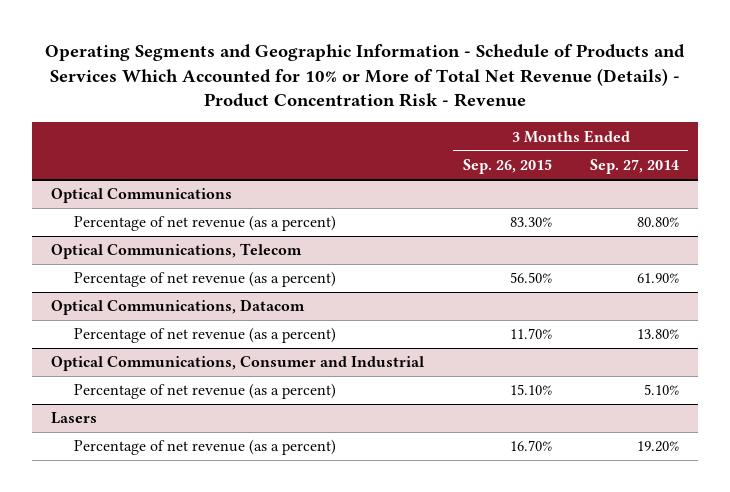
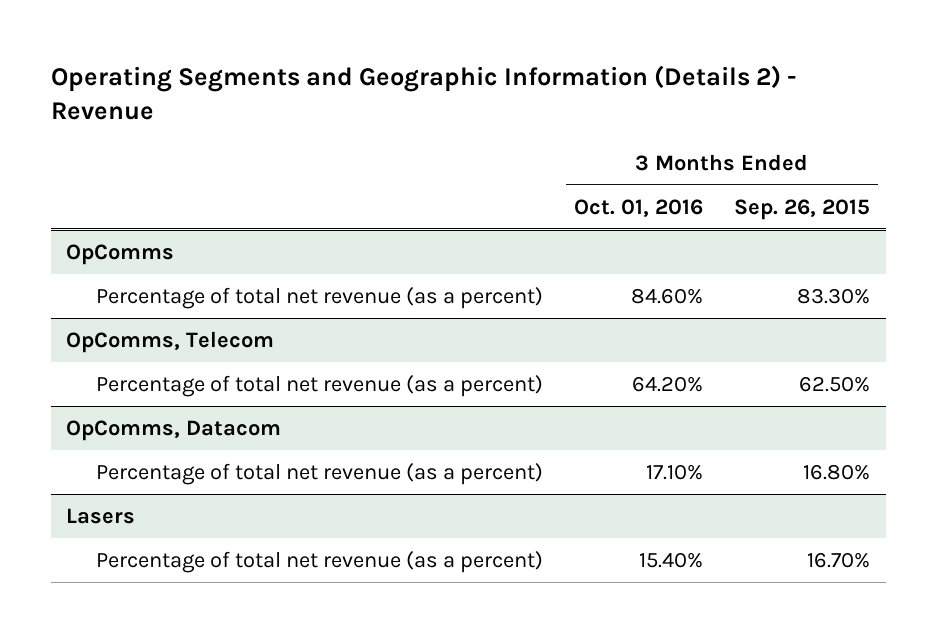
- Operating Segments and Geographic Information - Schedule of Products and Services Which Accounted for 10% or More of Total Net Revenue (Details) - Product Concentration Risk - Revenue
+ Operating Segments and Geographic Information (Details 2) - Revenue
- | 3 Months Ended Sep. 26, 2015 | 3 Months Ended Sep. 27, 2014
+ | 3 Months Ended Oct. 01, 2016 | 3 Months Ended Sep. 26, 2015
- Optical Communications
- Percentage of net revenue (as a percent) | 83.30% | 80.80%
- Optical Communications, Telecom
- Percentage of net revenue (as a percent) | 56.50% | 61.90%
- Optical Communications, Datacom
- Percentage of net revenue (as a percent) | 11.70% | 13.80%
- Optical Communications, Consumer and Industrial
- Percentage of net revenue (as a percent) | 15.10% | 5.10%
+ OpComms
+ Percentage of total net revenue (as a percent) | 84.60% | 83.30%
+ OpComms, Telecom
+ Percentage of total net revenue (as a percent) | 64.20% | 62.50%
+ OpComms, Datacom
+ Percentage of total net revenue (as a percent) | 17.10% | 16.80%
@ Lasers
- Percentage of net revenue (as a percent) | 16.70% | 19.20%
+ Percentage of total net revenue (as a percent) | 15.40% | 16.70%

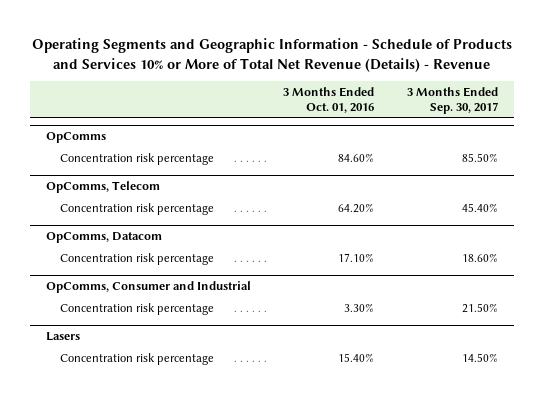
- Operating Segments and Geographic Information (Details 2) - Revenue
+ Operating Segments and Geographic Information - Schedule of Products and Services 10% or More of Total Net Revenue (Details) - Revenue
- | 3 Months Ended Oct. 01, 2016 | 3 Months Ended Sep. 26, 2015
+ | 3 Months Ended Oct. 01, 2016 | 3 Months Ended Sep. 30, 2017
@ OpComms
- Percentage of total net revenue (as a percent) | 84.60% | 83.30%
+ Concentration risk percentage | 84.60% | 85.50%
@ OpComms, Telecom
- Percentage of total net revenue (as a percent) | 64.20% | 62.50%
+ Concentration risk percentage | 64.20% | 45.40%
@ OpComms, Datacom
- Percentage of total net revenue (as a percent) | 17.10% | 16.80%
+ Concentration risk percentage | 17.10% | 18.60%
+ OpComms, Consumer and Industrial
+ Concentration risk percentage | 3.30% | 21.50%
@ Lasers
- Percentage of total net revenue (as a percent) | 15.40% | 16.70%
+ Concentration risk percentage | 15.40% | 14.50%

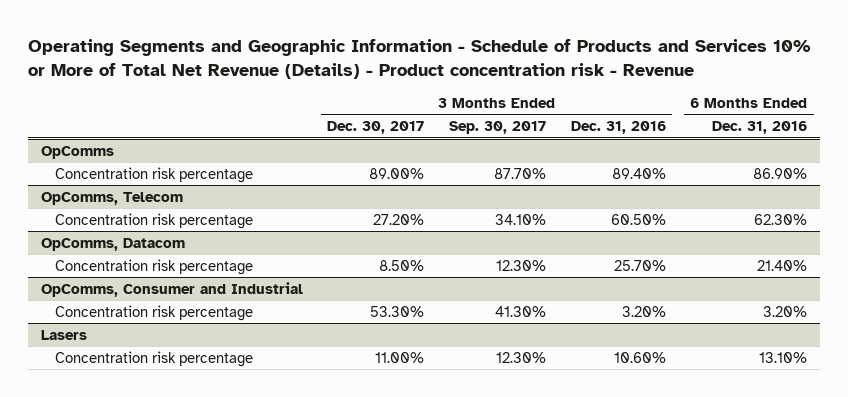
- Operating Segments and Geographic Information - Schedule of Products and Services 10% or More of Total Net Revenue (Details) - Revenue
+ Operating Segments and Geographic Information - Schedule of Products and Services 10% or More of Total Net Revenue (Details) - Product concentration risk - Revenue
- | 3 Months Ended Oct. 01, 2016 | 3 Months Ended Sep. 30, 2017
+ | 3 Months Ended Dec. 30, 2017 | 3 Months Ended Sep. 30, 2017 | 3 Months Ended Dec. 31, 2016 | 6 Months Ended Dec. 31, 2016
@ OpComms
- Concentration risk percentage | 84.60% | 85.50%
+ Concentration risk percentage | 89.00% | 87.70% | 89.40% | 86.90%
@ OpComms, Telecom
- Concentration risk percentage | 64.20% | 45.40%
+ Concentration risk percentage | 27.20% | 34.10% | 60.50% | 62.30%
@ OpComms, Datacom
- Concentration risk percentage | 17.10% | 18.60%
+ Concentration risk percentage | 8.50% | 12.30% | 25.70% | 21.40%
@ OpComms, Consumer and Industrial
- Concentration risk percentage | 3.30% | 21.50%
+ Concentration risk percentage | 53.30% | 41.30% | 3.20% | 3.20%
@ Lasers
- Concentration risk percentage | 15.40% | 14.50%
+ Concentration risk percentage | 11.00% | 12.30% | 10.60% | 13.10%

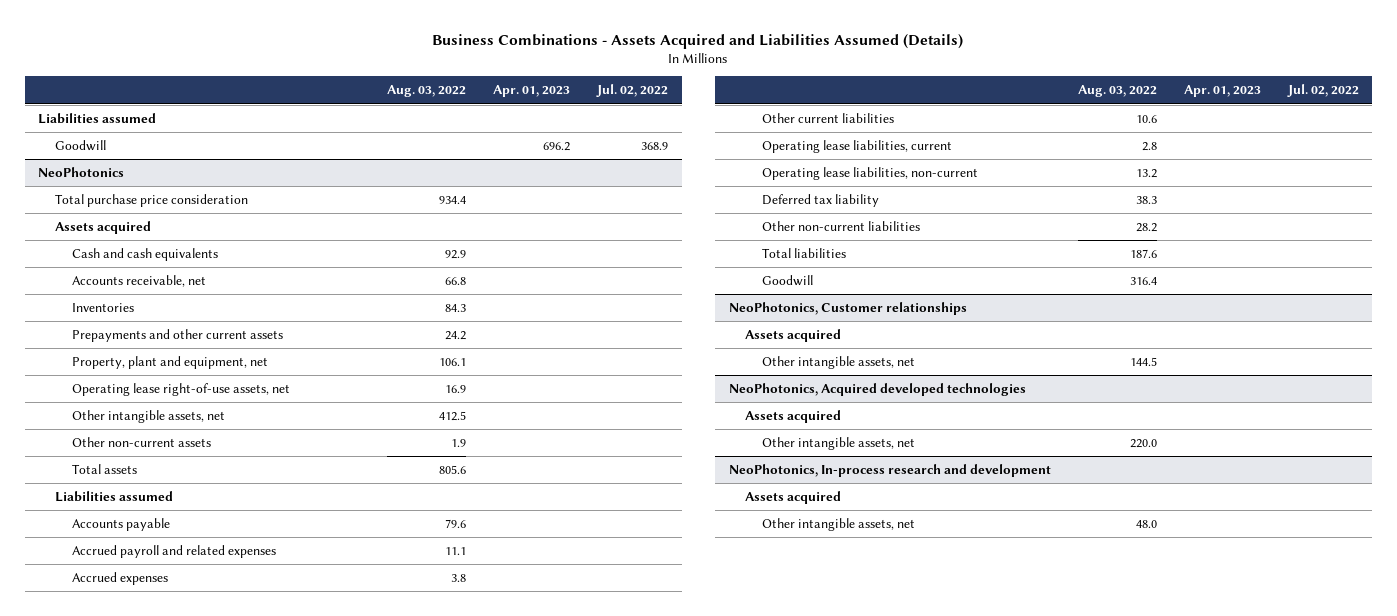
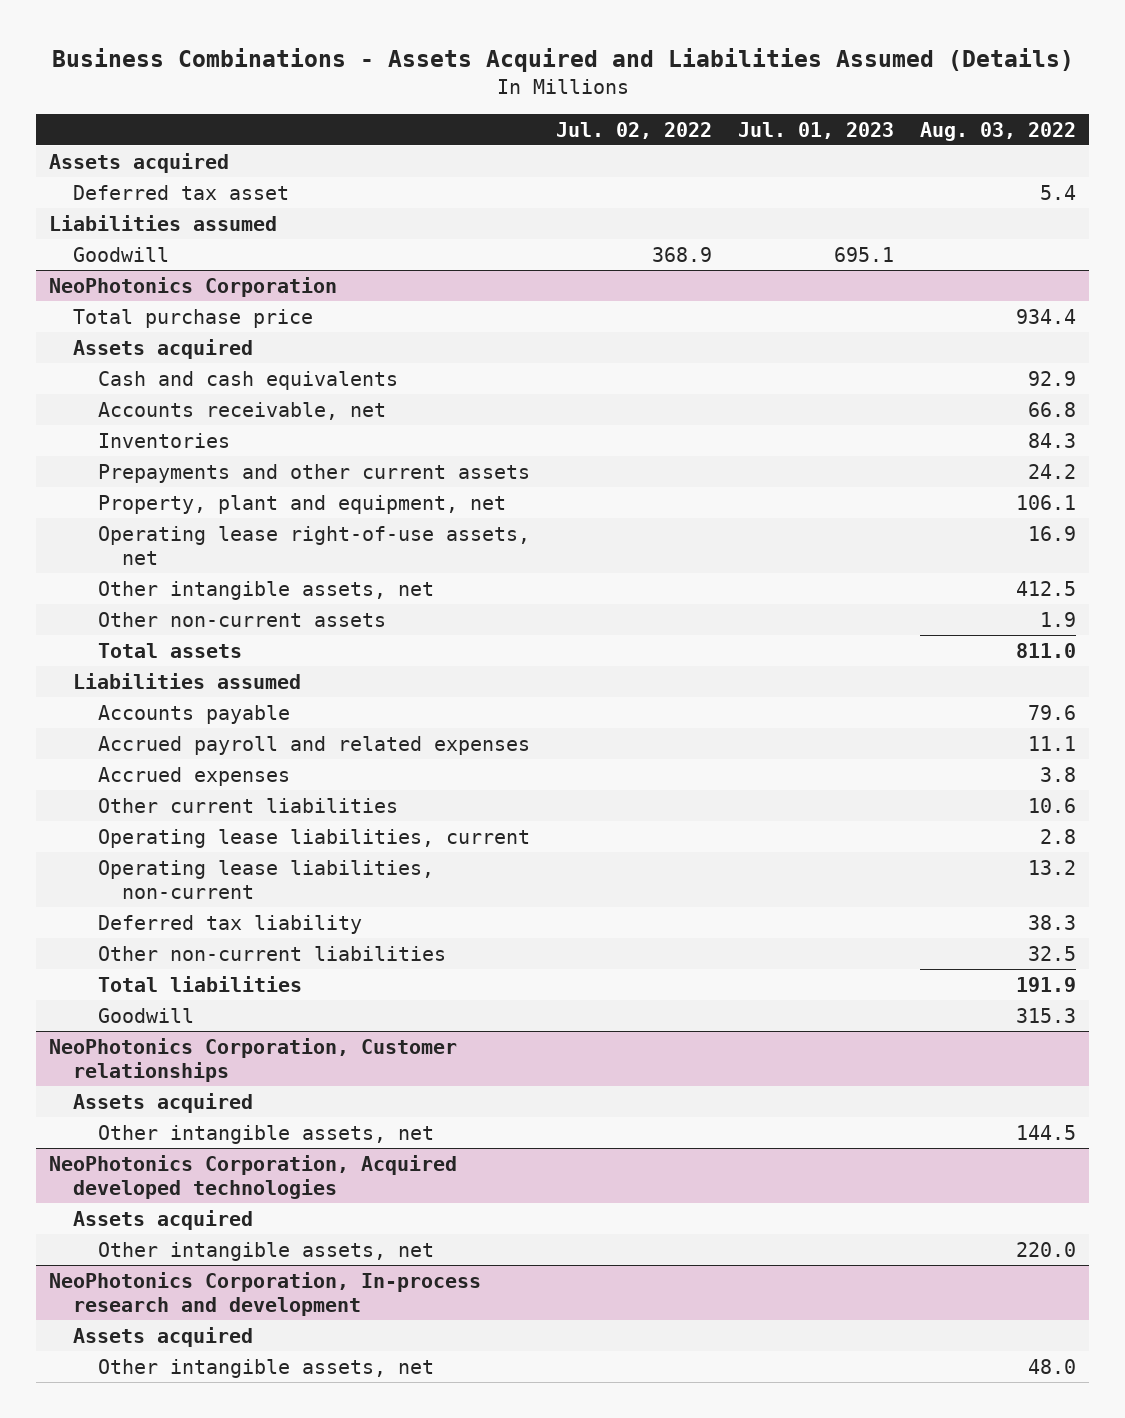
- | Aug. 03, 2022 | Apr. 01, 2023 | Jul. 02, 2022
+ | Jul. 02, 2022 | Jul. 01, 2023 | Aug. 03, 2022
+ Assets acquired
+ Deferred tax asset | | | 5.4
- NeoPhotonics
- Total purchase price consideration | 934.4 | |
+ NeoPhotonics Corporation
+ Total purchase price | | | 934.4
- Total assets | 805.6 | |
+ Total assets | | | 811.0
- Other non-current liabilities | 28.2 | |
- Total liabilities | 187.6 | |
- Goodwill | 316.4 | |
- NeoPhotonics, Customer relationships
+ Other non-current liabilities | | | 32.5
+ Total liabilities | | | 191.9
+ Goodwill | | | 315.3
+ NeoPhotonics Corporation, Customer relationships
- NeoPhotonics, Acquired developed technologies
+ NeoPhotonics Corporation, Acquired developed technologies
- NeoPhotonics, In-process research and development
+ NeoPhotonics Corporation, In-process research and development

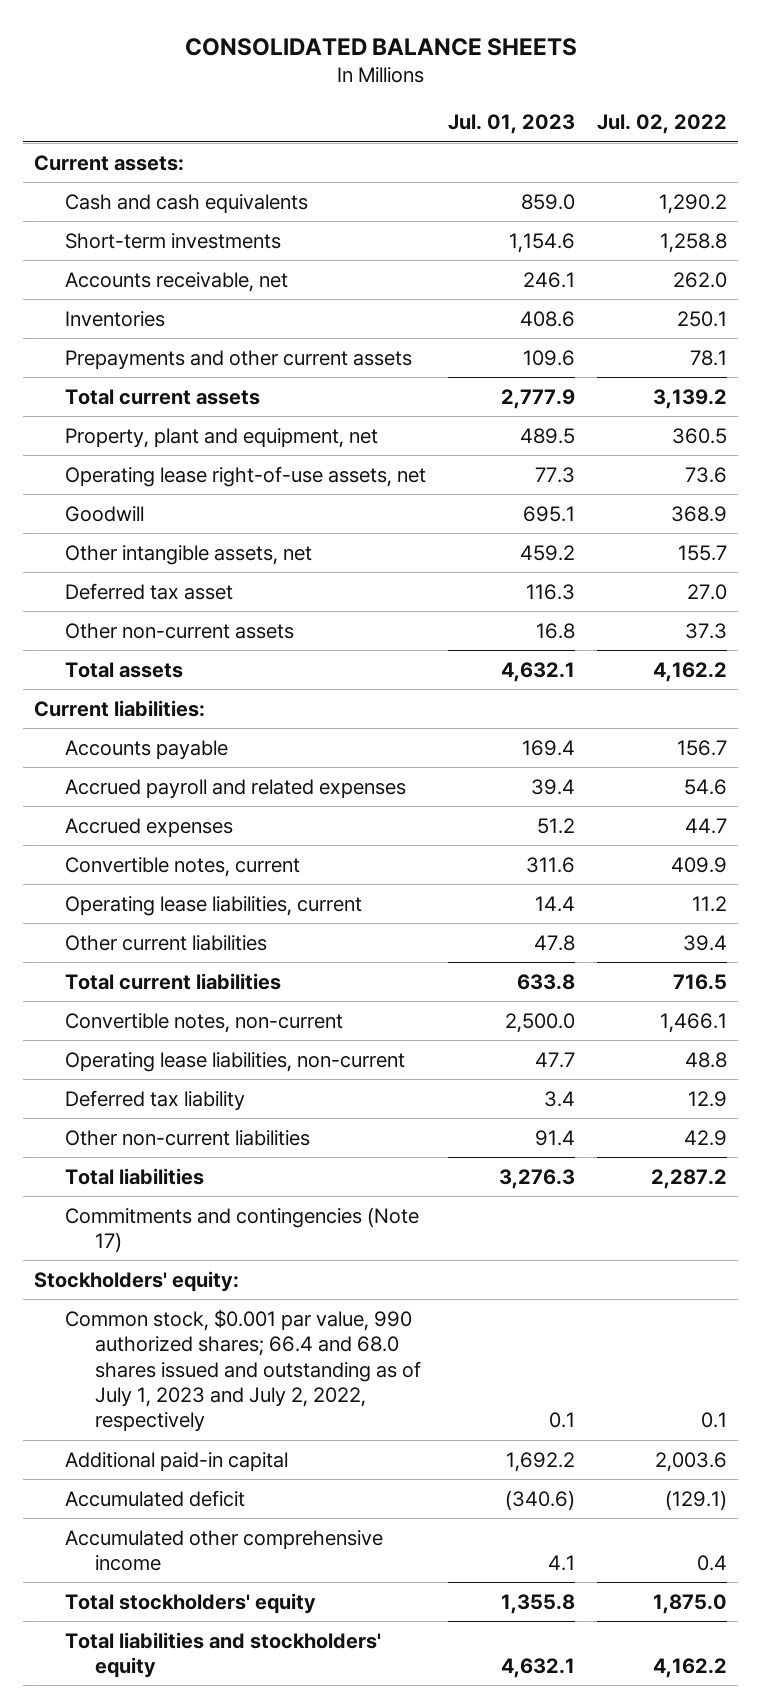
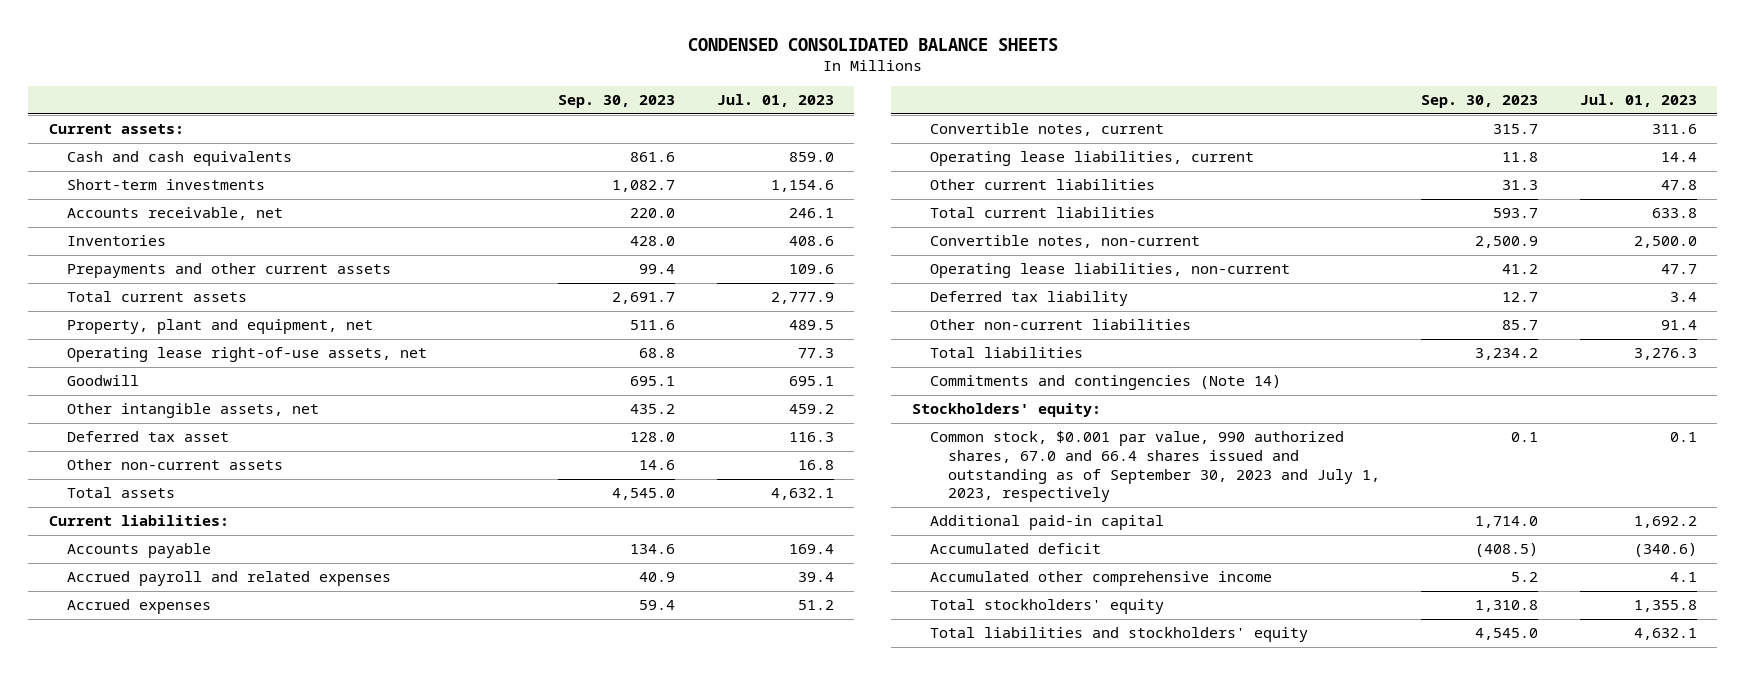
- CONSOLIDATED BALANCE SHEETS
+ CONDENSED CONSOLIDATED BALANCE SHEETS
- | Jul. 01, 2023 | Jul. 02, 2022
+ | Sep. 30, 2023 | Jul. 01, 2023
- Commitments and contingencies (Note 17)
+ Commitments and contingencies (Note 14)
- Common stock, $0.001 par value, 990 authorized shares; 66.4 and 68.0 shares issued and outstanding as of July 1, 2023 and July 2, 2022, respectively | 0.1 | 0.1
+ Common stock, $0.001 par value, 990 authorized shares, 67.0 and 66.4 shares issued and outstanding as of September 30, 2023 and July 1, 2023, respectively | 0.1 | 0.1

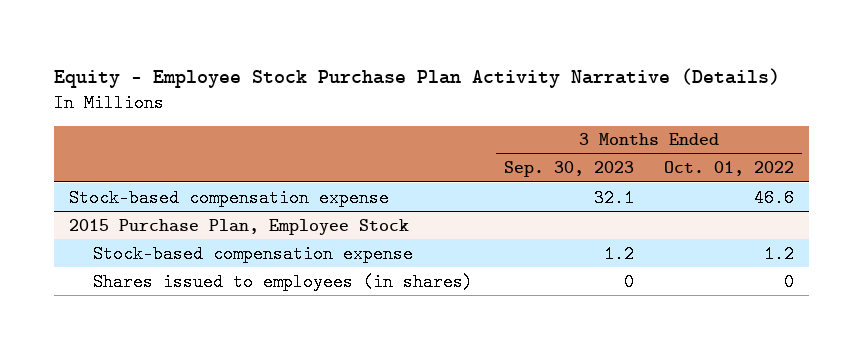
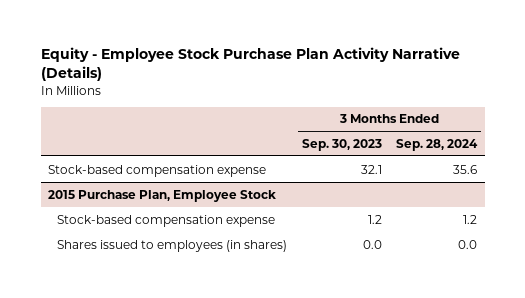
- | 3 Months Ended Sep. 30, 2023 | 3 Months Ended Oct. 01, 2022
+ | 3 Months Ended Sep. 30, 2023 | 3 Months Ended Sep. 28, 2024
@ 2015 Purchase Plan, Employee Stock
- Shares issued to employees (in shares) | 0 | 0
+ Shares issued to employees (in shares) | 0.0 | 0.0

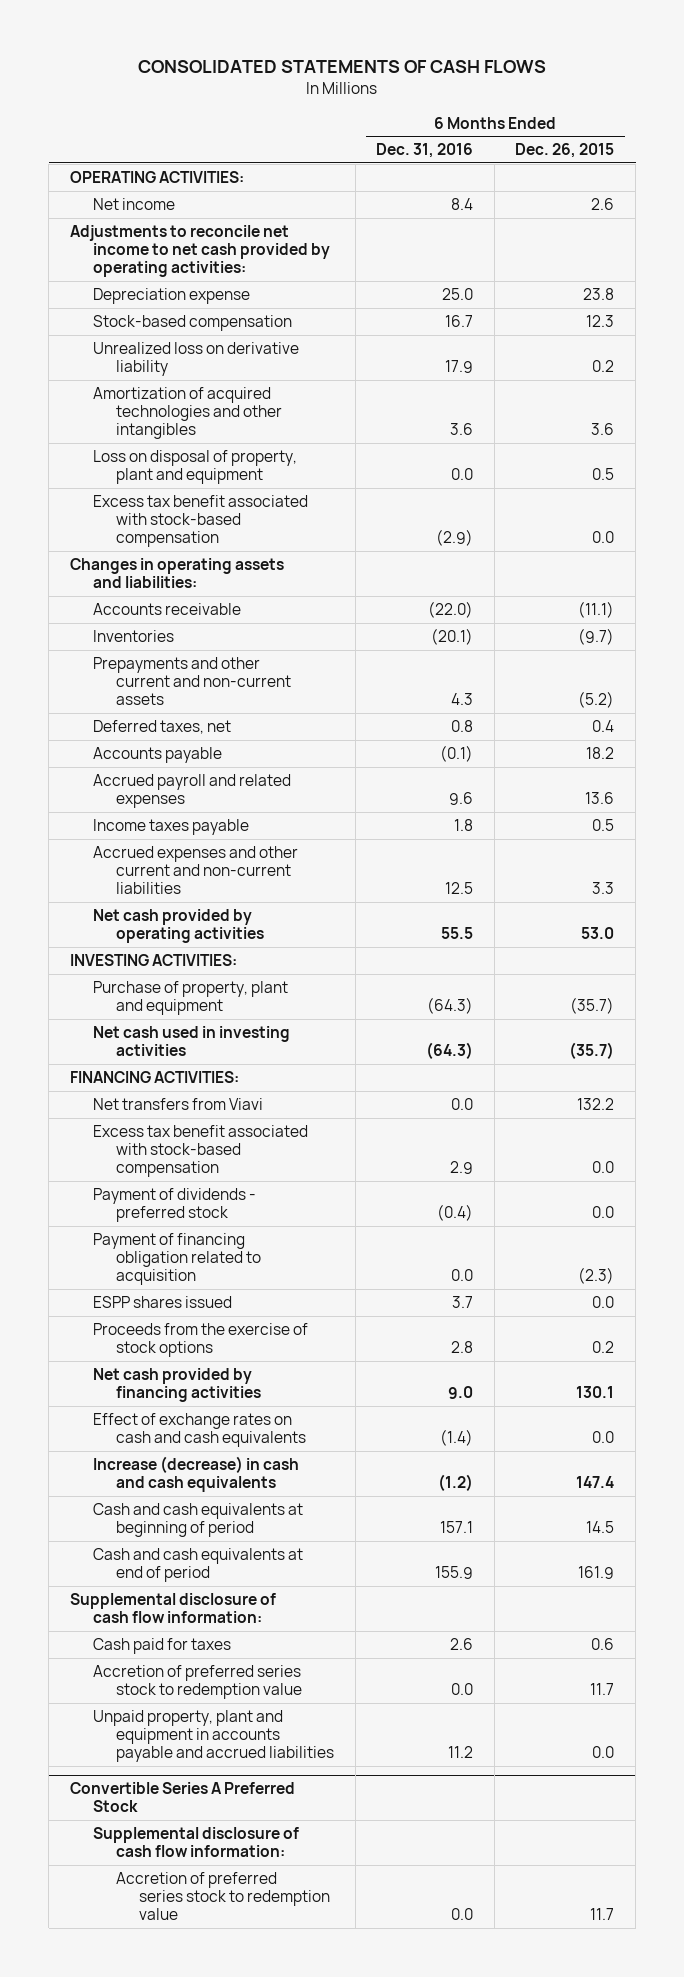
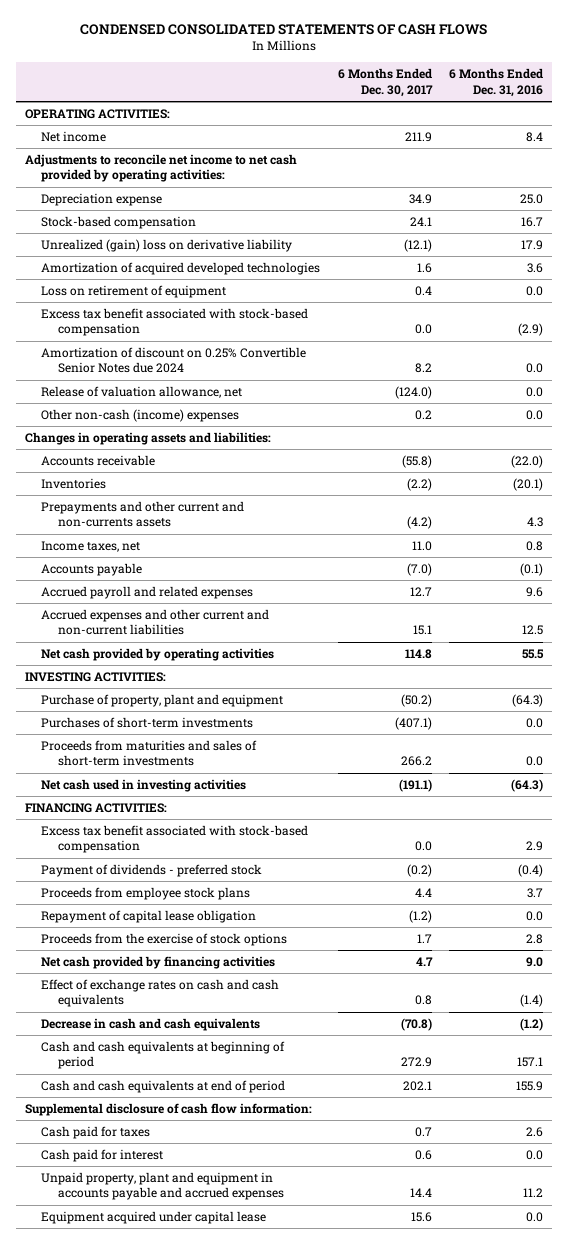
- CONSOLIDATED STATEMENTS OF CASH FLOWS
+ CONDENSED CONSOLIDATED STATEMENTS OF CASH FLOWS
- | 6 Months Ended Dec. 31, 2016 | 6 Months Ended Dec. 26, 2015
+ | 6 Months Ended Dec. 30, 2017 | 6 Months Ended Dec. 31, 2016
- Unrealized loss on derivative liability | 17.9 | 0.2
- Amortization of acquired technologies and other intangibles | 3.6 | 3.6
- Loss on disposal of property, plant and equipment | 0.0 | 0.5
+ Unrealized (gain) loss on derivative liability | (12.1) | 17.9
+ Amortization of acquired developed technologies | 1.6 | 3.6
+ Loss on retirement of equipment | 0.4 | 0.0
+ Amortization of discount on 0.25% Convertible Senior Notes due 2024 | 8.2 | 0.0
+ Release of valuation allowance, net | (124.0) | 0.0
+ Other non-cash (income) expenses | 0.2 | 0.0
- Prepayments and other current and non-current assets | 4.3 | (5.2)
- Deferred taxes, net | 0.8 | 0.4
+ Prepayments and other current and non-currents assets | (4.2) | 4.3
+ Income taxes, net | 11.0 | 0.8
- Income taxes payable | 1.8 | 0.5
+ Purchases of short-term investments | (407.1) | 0.0
+ Proceeds from maturities and sales of short-term investments | 266.2 | 0.0
- Net transfers from Viavi | 0.0 | 132.2
- Payment of financing obligation related to acquisition | 0.0 | (2.3)
- ESPP shares issued | 3.7 | 0.0
+ Proceeds from employee stock plans | 4.4 | 3.7
+ Repayment of capital lease obligation | (1.2) | 0.0
- Increase (decrease) in cash and cash equivalents | (1.2) | 147.4
+ Decrease in cash and cash equivalents | (70.8) | (1.2)
- Accretion of preferred series stock to redemption value | 0.0 | 11.7
- Unpaid property, plant and equipment in accounts payable and accrued liabilities | 11.2 | 0.0
- Convertible Series A Preferred Stock
- Supplemental disclosure of cash flow information:
- Accretion of preferred series stock to redemption value | 0.0 | 11.7
+ Cash paid for interest | 0.6 | 0.0
+ Unpaid property, plant and equipment in accounts payable and accrued expenses | 14.4 | 11.2
+ Equipment acquired under capital lease | 15.6 | 0.0

